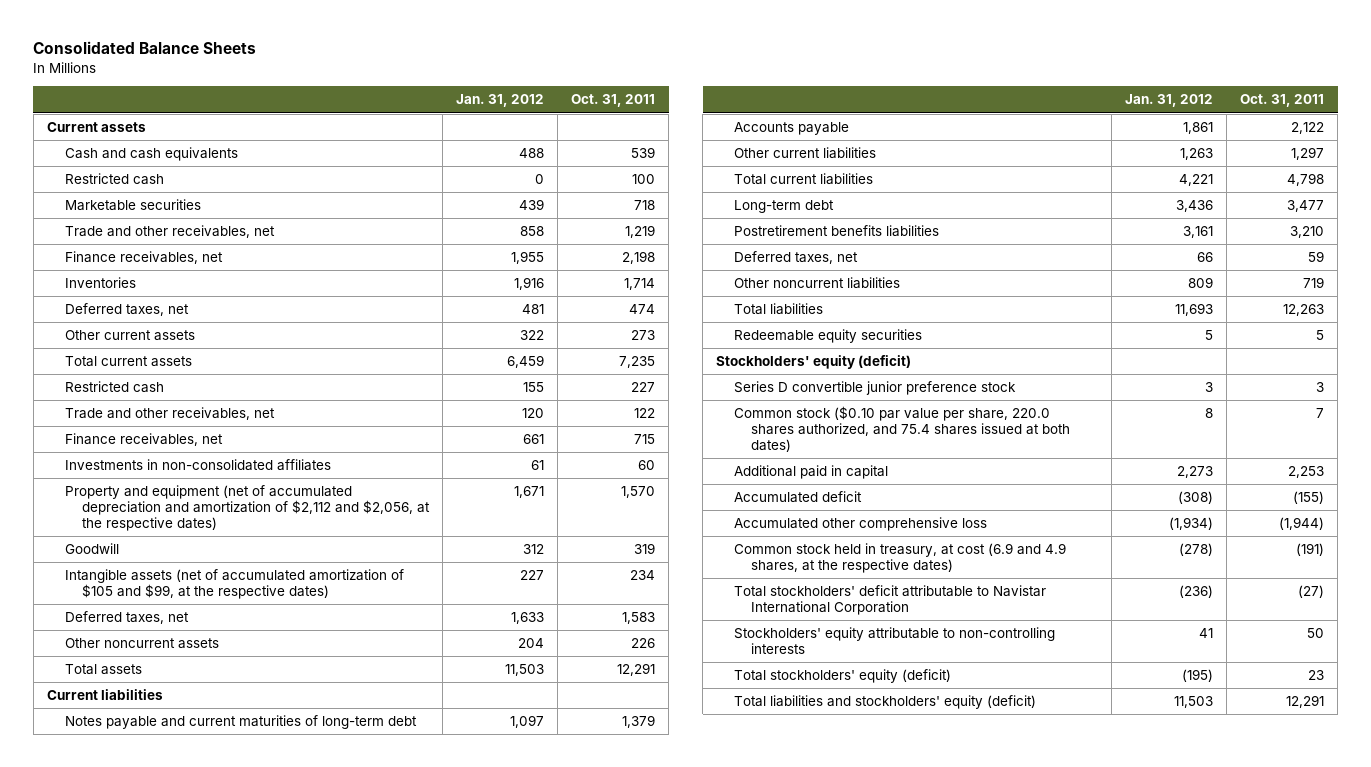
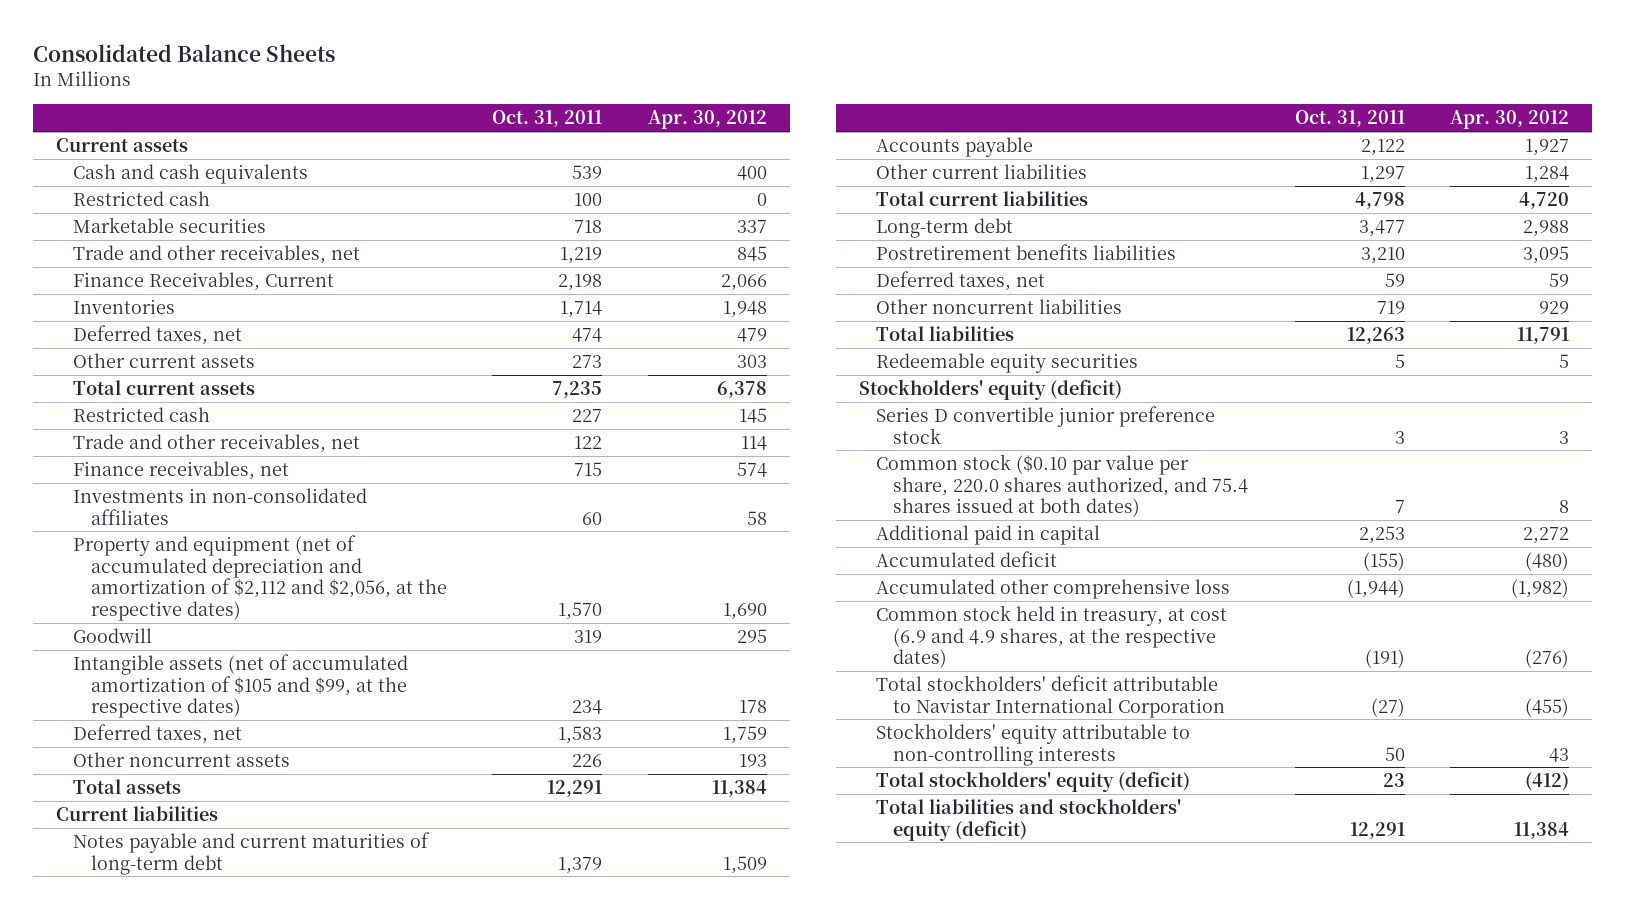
- | Jan. 31, 2012 | Oct. 31, 2011
+ | Oct. 31, 2011 | Apr. 30, 2012
- Finance receivables, net | 1,955 | 2,198
+ Finance Receivables, Current | 2,198 | 2,066

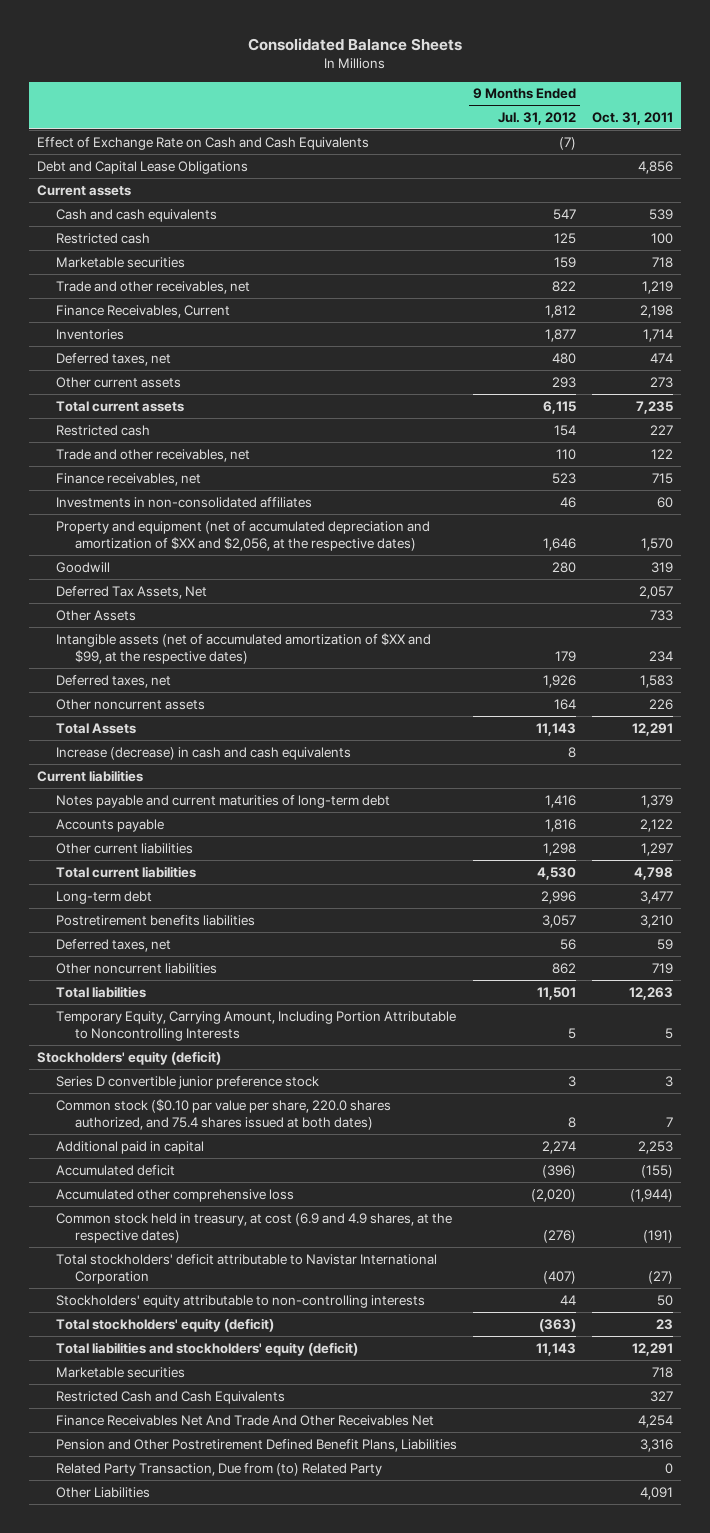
- | Oct. 31, 2011 | Apr. 30, 2012
+ | 9 Months Ended Jul. 31, 2012 | Oct. 31, 2011
+ Effect of Exchange Rate on Cash and Cash Equivalents | (7) |
+ Debt and Capital Lease Obligations | | 4,856
- Property and equipment (net of accumulated depreciation and amortization of $2,112 and $2,056, at the respective dates) | 1,570 | 1,690
+ Property and equipment (net of accumulated depreciation and amortization of $XX and $2,056, at the respective dates) | 1,646 | 1,570
- Intangible assets (net of accumulated amortization of $105 and $99, at the respective dates) | 234 | 178
+ Deferred Tax Assets, Net | | 2,057
+ Other Assets | | 733
+ Intangible assets (net of accumulated amortization of $XX and $99, at the respective dates) | 179 | 234
- Total assets | 12,291 | 11,384
+ Total Assets | 11,143 | 12,291
+ Increase (decrease) in cash and cash equivalents | 8 |
- Redeemable equity securities | 5 | 5
+ Temporary Equity, Carrying Amount, Including Portion Attributable to Noncontrolling Interests | 5 | 5
+ Marketable securities | | 718
+ Restricted Cash and Cash Equivalents | | 327
+ Finance Receivables Net And Trade And Other Receivables Net | | 4,254
+ Pension and Other Postretirement Defined Benefit Plans, Liabilities | | 3,316
+ Related Party Transaction, Due from (to) Related Party | | 0
+ Other Liabilities | | 4,091

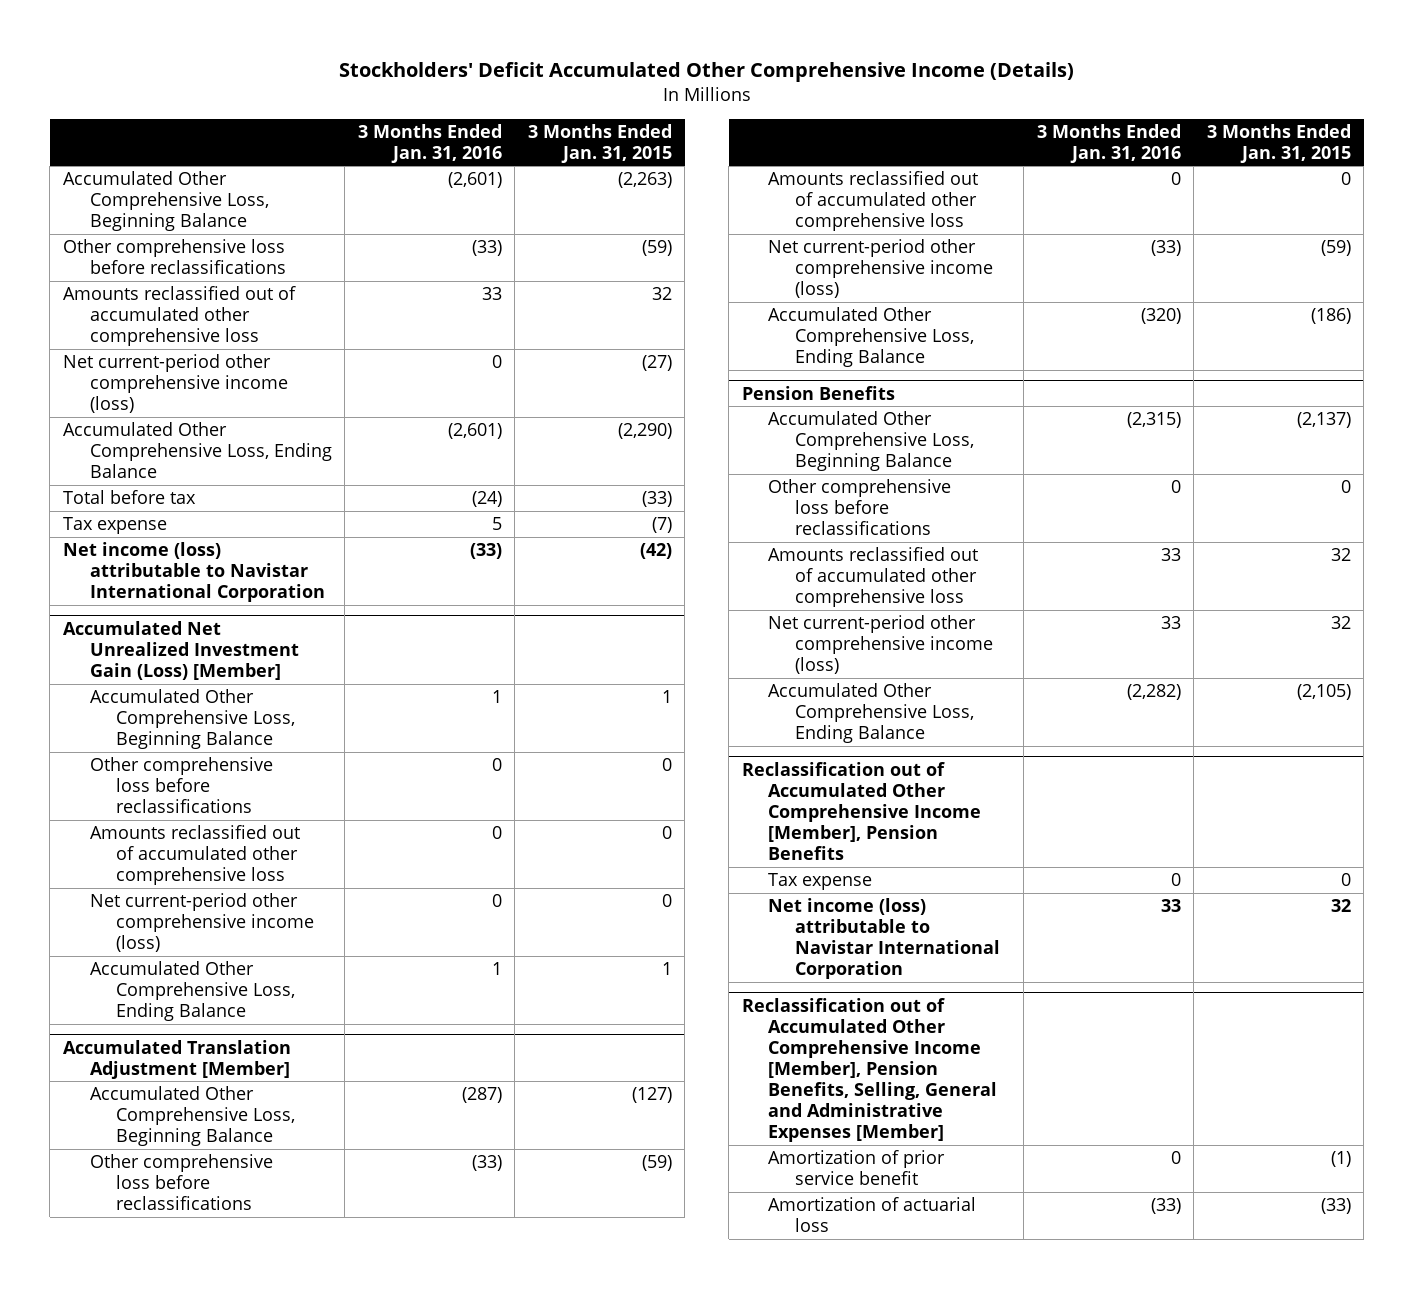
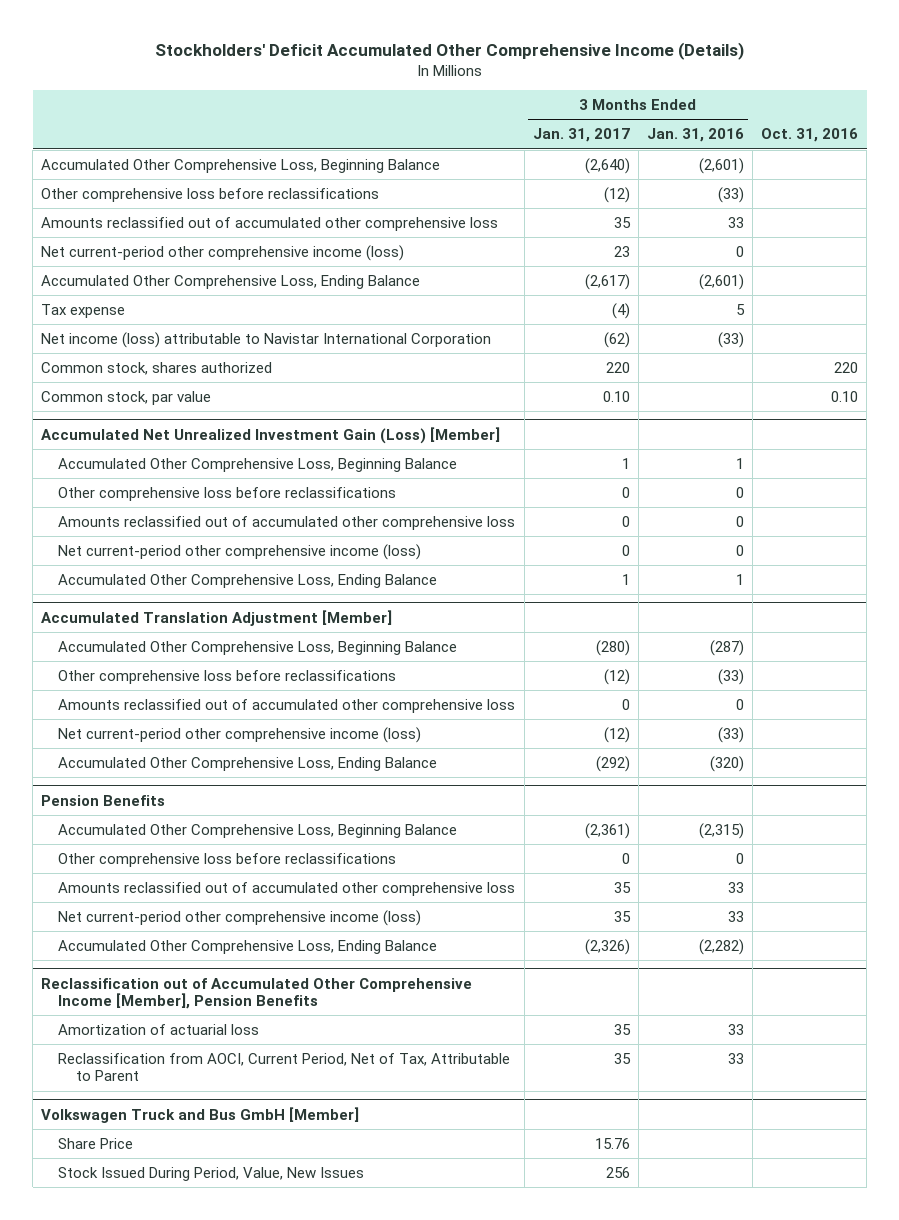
- | 3 Months Ended Jan. 31, 2016 | 3 Months Ended Jan. 31, 2015
+ | 3 Months Ended Jan. 31, 2017 | 3 Months Ended Jan. 31, 2016 | Oct. 31, 2016
- Total before tax | (24) | (33)
+ Common stock, shares authorized | 220 | | 220
+ Common stock, par value | 0.10 | | 0.10
@ Reclassification out of Accumulated Other Comprehensive Income [Member], Pension Benefits
- Tax expense | 0 | 0
- Net income (loss) attributable to Navistar International Corporation | 33 | 32
- Reclassification out of Accumulated Other Comprehensive Income [Member], Pension Benefits, Selling, General and Administrative Expenses [Member]
- Amortization of prior service benefit | 0 | (1)
- Amortization of actuarial loss | (33) | (33)
@ Reclassification out of Accumulated Other Comprehensive Income [Member], Pension Benefits
+ Amortization of actuarial loss | 35 | 33 |
+ Reclassification from AOCI, Current Period, Net of Tax, Attributable to Parent | 35 | 33 |
+ Volkswagen Truck and Bus GmbH [Member]
+ Share Price | 15.76 | |
+ Stock Issued During Period, Value, New Issues | 256 | |

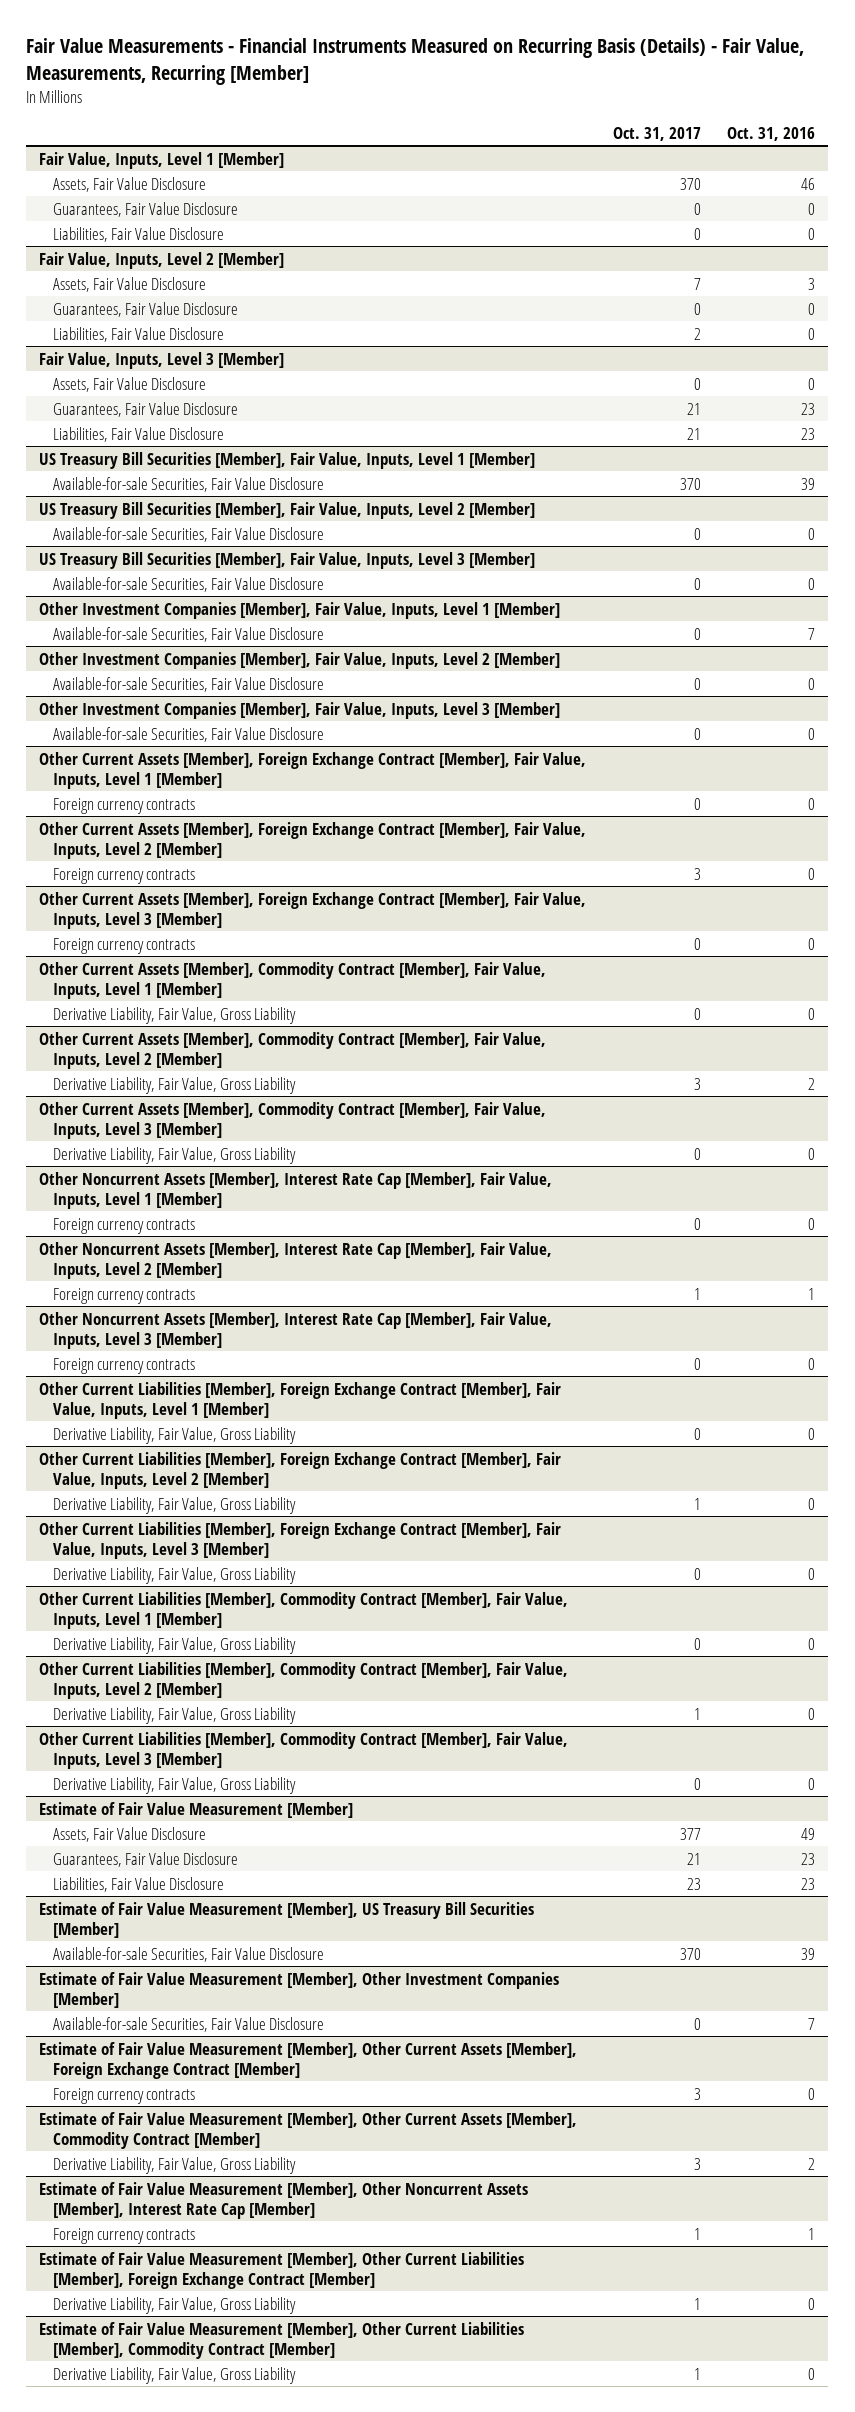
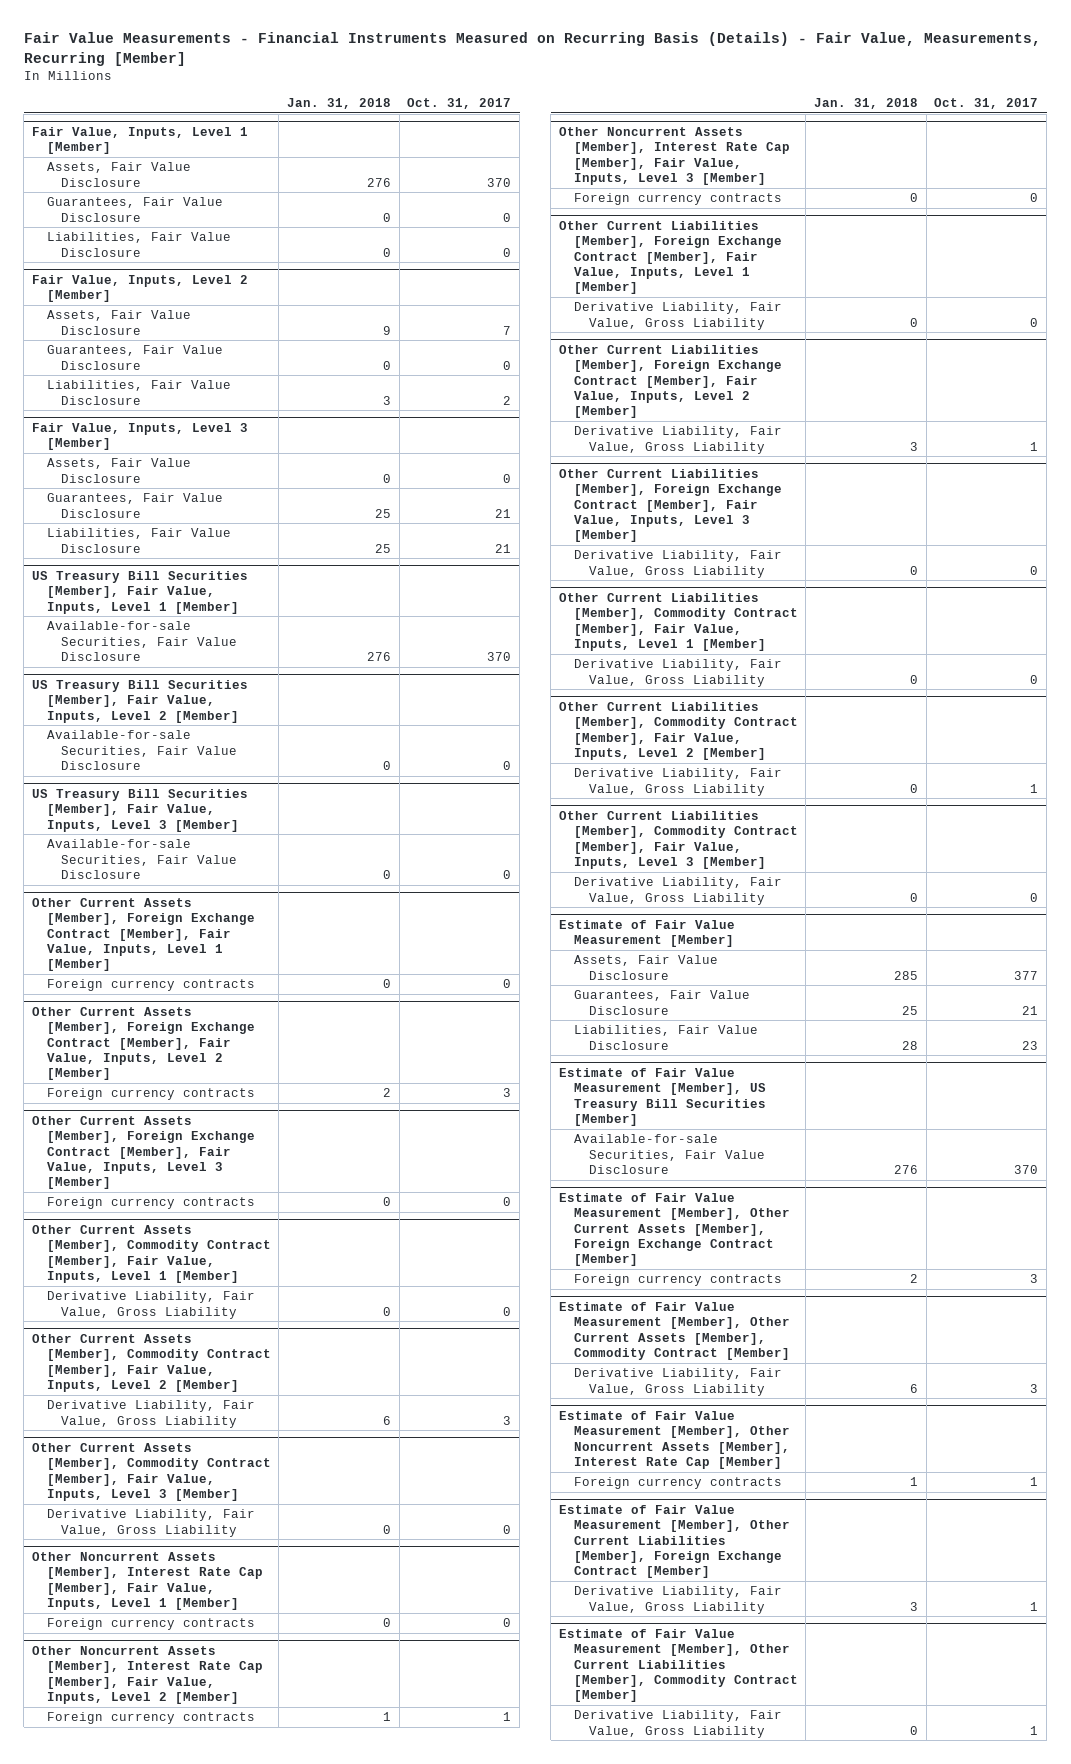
- | Oct. 31, 2017 | Oct. 31, 2016
+ | Jan. 31, 2018 | Oct. 31, 2017
- Other Investment Companies [Member], Fair Value, Inputs, Level 1 [Member]
- Available-for-sale Securities, Fair Value Disclosure | 0 | 7
- Other Investment Companies [Member], Fair Value, Inputs, Level 2 [Member]
- Available-for-sale Securities, Fair Value Disclosure | 0 | 0
- Other Investment Companies [Member], Fair Value, Inputs, Level 3 [Member]
- Available-for-sale Securities, Fair Value Disclosure | 0 | 0
- Estimate of Fair Value Measurement [Member], Other Investment Companies [Member]
- Available-for-sale Securities, Fair Value Disclosure | 0 | 7

